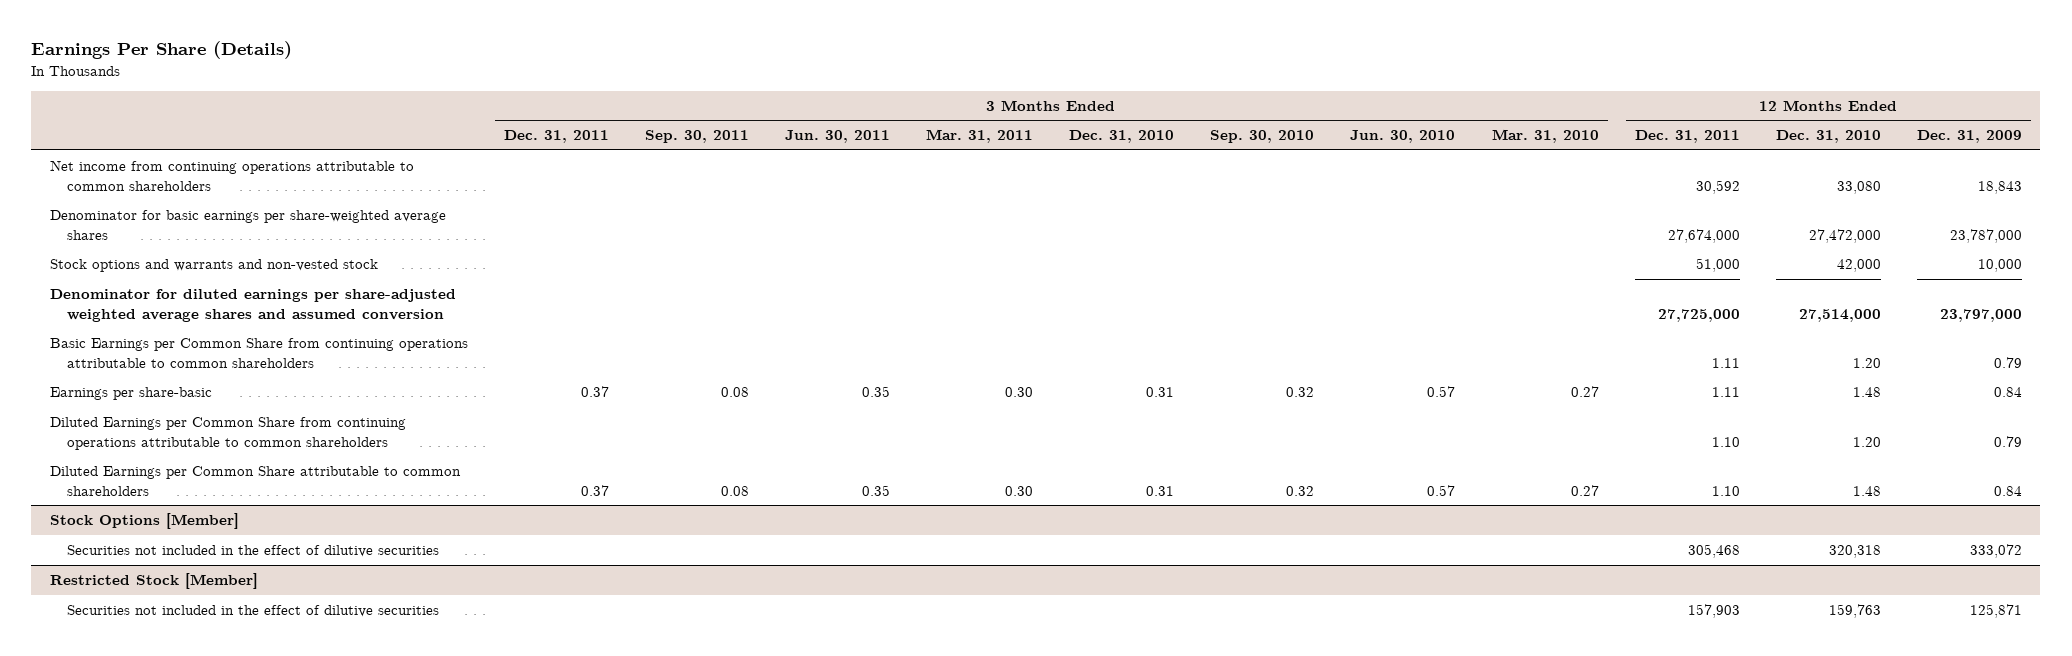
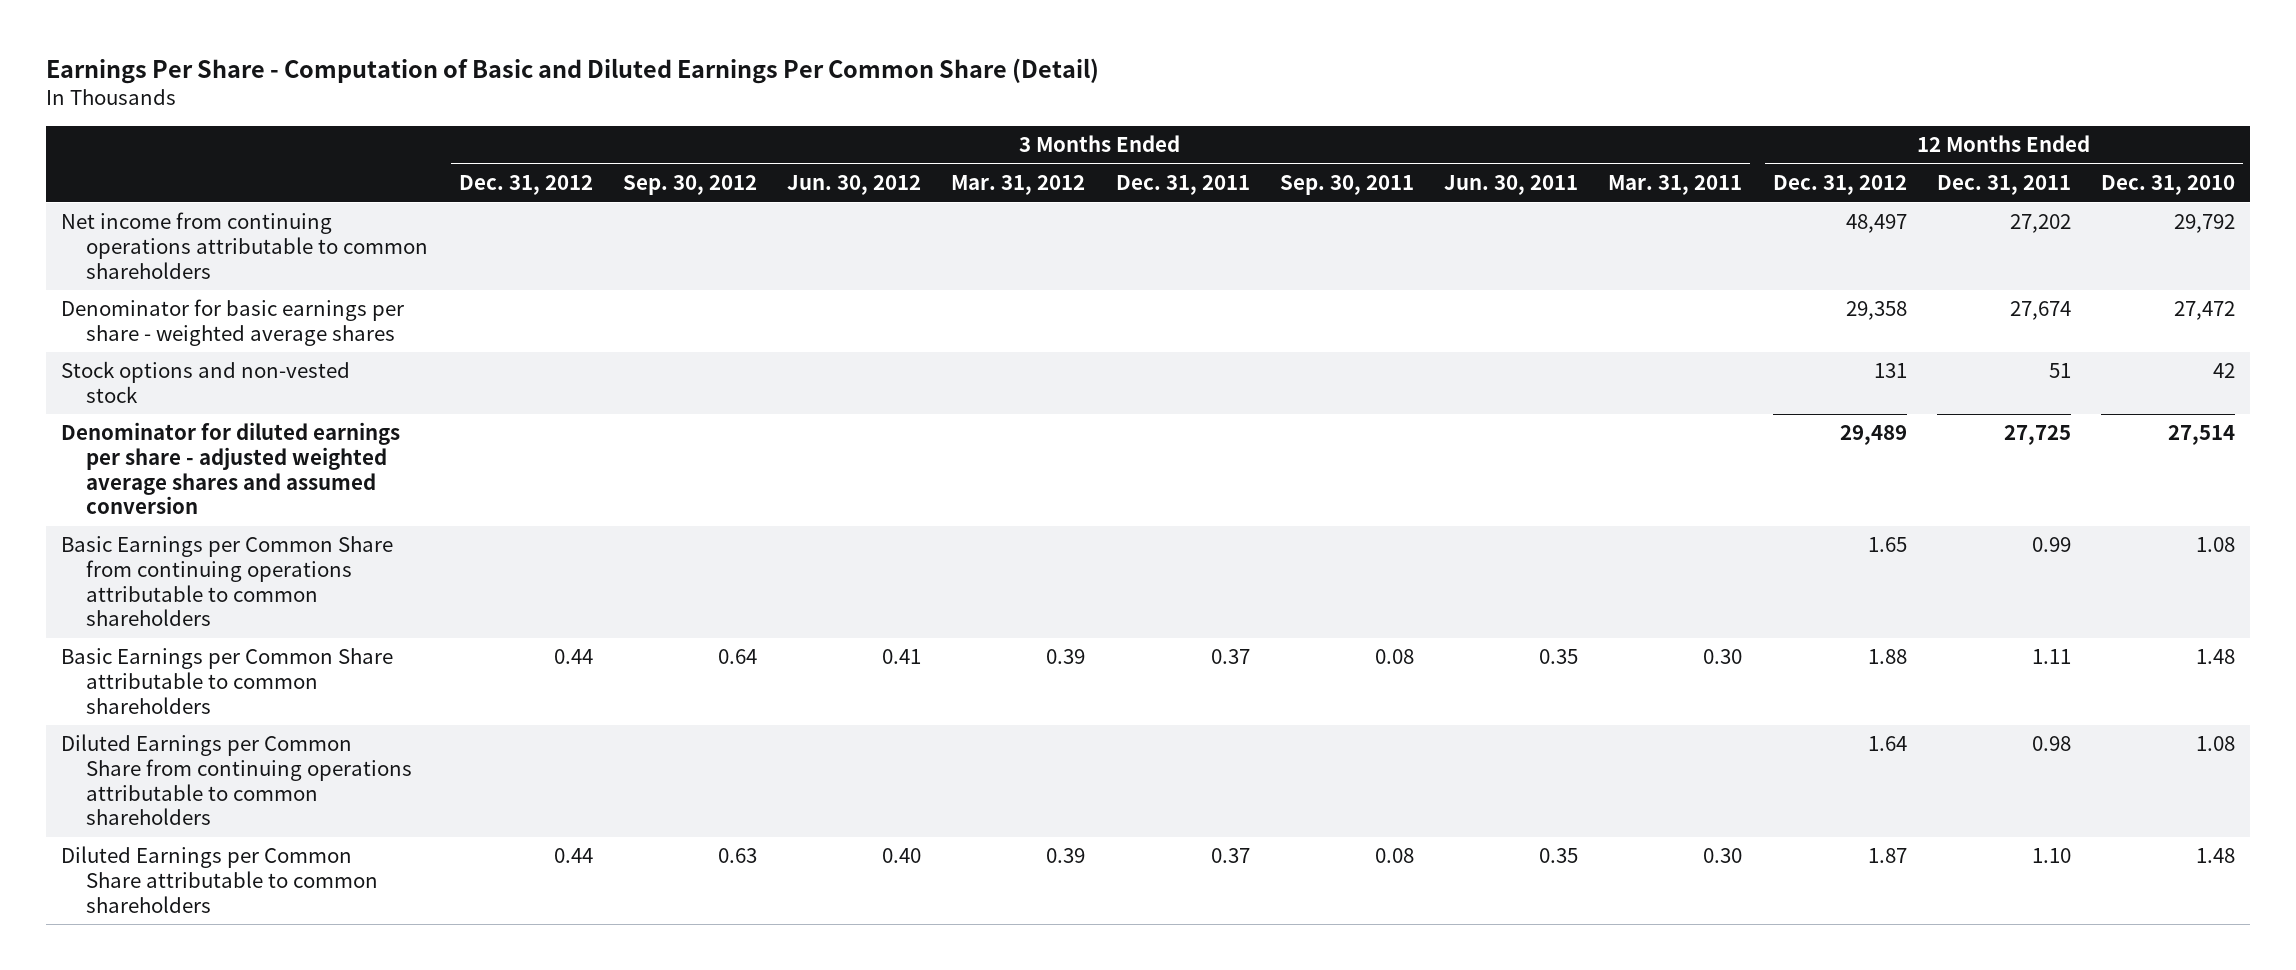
- Earnings Per Share (Details)
+ Earnings Per Share - Computation of Basic and Diluted Earnings Per Common Share (Detail)
- | 3 Months Ended Dec. 31, 2011 | 3 Months Ended Sep. 30, 2011 | 3 Months Ended Jun. 30, 2011 | 3 Months Ended Mar. 31, 2011 | 3 Months Ended Dec. 31, 2010 | 3 Months Ended Sep. 30, 2010 | 3 Months Ended Jun. 30, 2010 | 3 Months Ended Mar. 31, 2010 | 12 Months Ended Dec. 31, 2011 | 12 Months Ended Dec. 31, 2010 | 12 Months Ended Dec. 31, 2009
+ | 3 Months Ended Dec. 31, 2012 | 3 Months Ended Sep. 30, 2012 | 3 Months Ended Jun. 30, 2012 | 3 Months Ended Mar. 31, 2012 | 3 Months Ended Dec. 31, 2011 | 3 Months Ended Sep. 30, 2011 | 3 Months Ended Jun. 30, 2011 | 3 Months Ended Mar. 31, 2011 | 12 Months Ended Dec. 31, 2012 | 12 Months Ended Dec. 31, 2011 | 12 Months Ended Dec. 31, 2010
- Net income from continuing operations attributable to common shareholders | | | | | | | | | 30,592 | 33,080 | 18,843
- Denominator for basic earnings per share-weighted average shares | | | | | | | | | 27,674,000 | 27,472,000 | 23,787,000
- Stock options and warrants and non-vested stock | | | | | | | | | 51,000 | 42,000 | 10,000
- Denominator for diluted earnings per share-adjusted weighted average shares and assumed conversion | | | | | | | | | 27,725,000 | 27,514,000 | 23,797,000
- Basic Earnings per Common Share from continuing operations attributable to common shareholders | | | | | | | | | 1.11 | 1.20 | 0.79
- Earnings per share-basic | 0.37 | 0.08 | 0.35 | 0.30 | 0.31 | 0.32 | 0.57 | 0.27 | 1.11 | 1.48 | 0.84
- Diluted Earnings per Common Share from continuing operations attributable to common shareholders | | | | | | | | | 1.10 | 1.20 | 0.79
+ Net income from continuing operations attributable to common shareholders | | | | | | | | | 48,497 | 27,202 | 29,792
+ Denominator for basic earnings per share - weighted average shares | | | | | | | | | 29,358 | 27,674 | 27,472
+ Stock options and non-vested stock | | | | | | | | | 131 | 51 | 42
+ Denominator for diluted earnings per share - adjusted weighted average shares and assumed conversion | | | | | | | | | 29,489 | 27,725 | 27,514
+ Basic Earnings per Common Share from continuing operations attributable to common shareholders | | | | | | | | | 1.65 | 0.99 | 1.08
+ Basic Earnings per Common Share attributable to common shareholders | 0.44 | 0.64 | 0.41 | 0.39 | 0.37 | 0.08 | 0.35 | 0.30 | 1.88 | 1.11 | 1.48
+ Diluted Earnings per Common Share from continuing operations attributable to common shareholders | | | | | | | | | 1.64 | 0.98 | 1.08
- Stock Options [Member]
- Securities not included in the effect of dilutive securities | | | | | | | | | 305,468 | 320,318 | 333,072
- Restricted Stock [Member]
- Securities not included in the effect of dilutive securities | | | | | | | | | 157,903 | 159,763 | 125,871

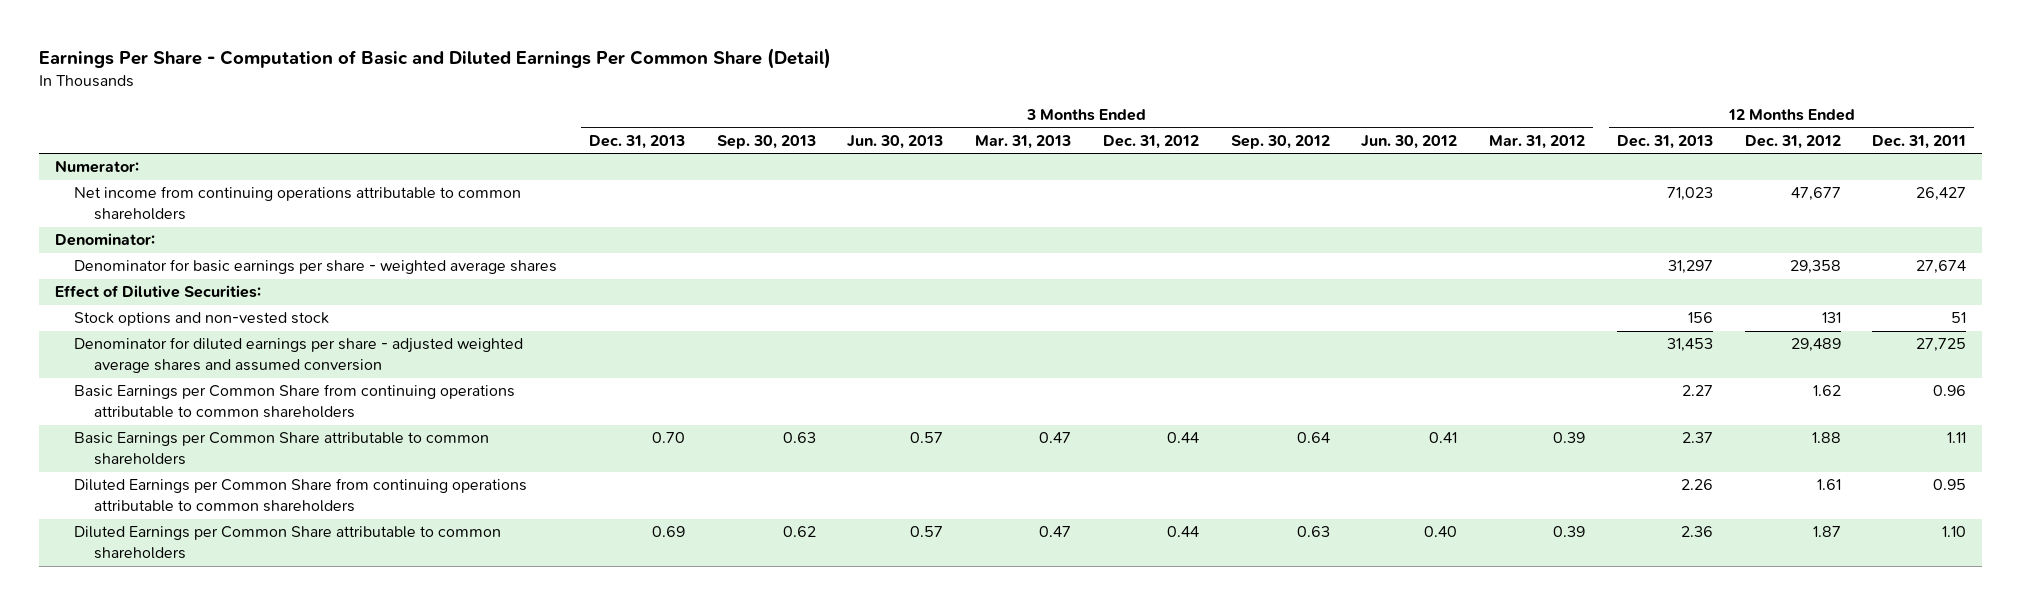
- | 3 Months Ended Dec. 31, 2012 | 3 Months Ended Sep. 30, 2012 | 3 Months Ended Jun. 30, 2012 | 3 Months Ended Mar. 31, 2012 | 3 Months Ended Dec. 31, 2011 | 3 Months Ended Sep. 30, 2011 | 3 Months Ended Jun. 30, 2011 | 3 Months Ended Mar. 31, 2011 | 12 Months Ended Dec. 31, 2012 | 12 Months Ended Dec. 31, 2011 | 12 Months Ended Dec. 31, 2010
+ | 3 Months Ended Dec. 31, 2013 | 3 Months Ended Sep. 30, 2013 | 3 Months Ended Jun. 30, 2013 | 3 Months Ended Mar. 31, 2013 | 3 Months Ended Dec. 31, 2012 | 3 Months Ended Sep. 30, 2012 | 3 Months Ended Jun. 30, 2012 | 3 Months Ended Mar. 31, 2012 | 12 Months Ended Dec. 31, 2013 | 12 Months Ended Dec. 31, 2012 | 12 Months Ended Dec. 31, 2011
- Net income from continuing operations attributable to common shareholders | | | | | | | | | 48,497 | 27,202 | 29,792
+ Numerator:
+ Net income from continuing operations attributable to common shareholders | | | | | | | | | 71,023 | 47,677 | 26,427
+ Denominator:
+ Effect of Dilutive Securities:
- Basic Earnings per Common Share from continuing operations attributable to common shareholders | | | | | | | | | 1.65 | 0.99 | 1.08
+ Basic Earnings per Common Share from continuing operations attributable to common shareholders | | | | | | | | | 2.27 | 1.62 | 0.96
- Diluted Earnings per Common Share from continuing operations attributable to common shareholders | | | | | | | | | 1.64 | 0.98 | 1.08
+ Diluted Earnings per Common Share from continuing operations attributable to common shareholders | | | | | | | | | 2.26 | 1.61 | 0.95

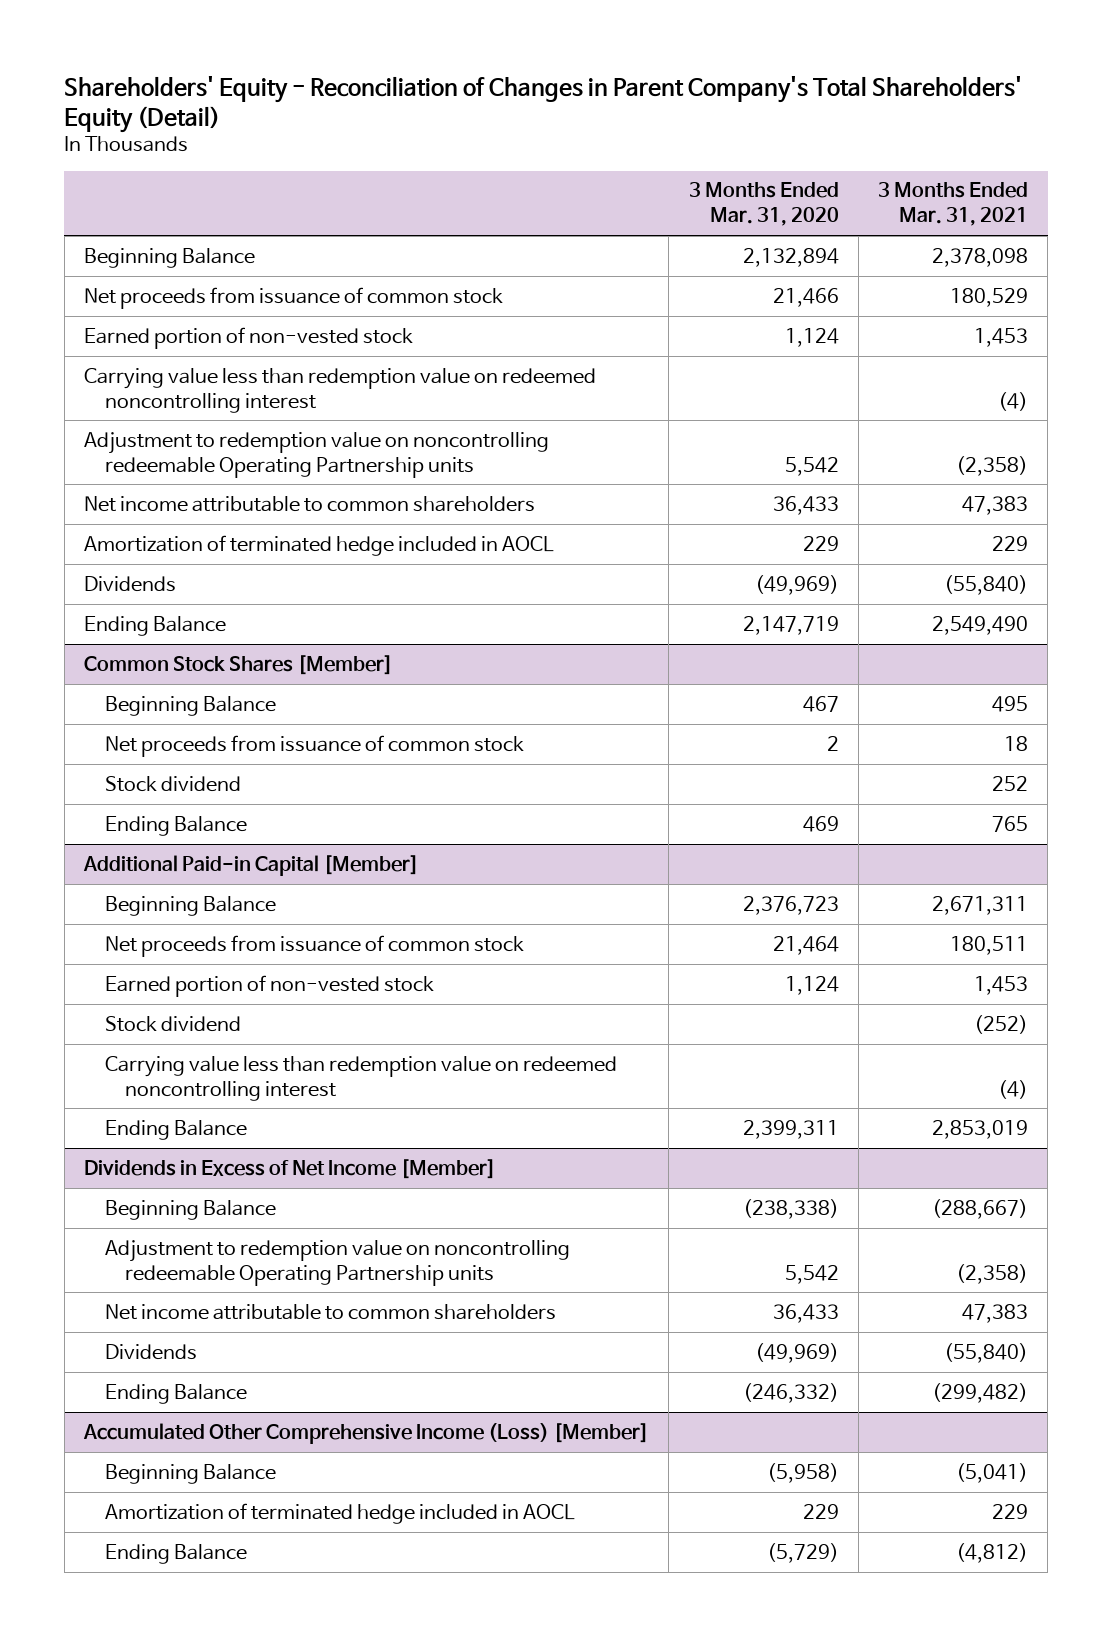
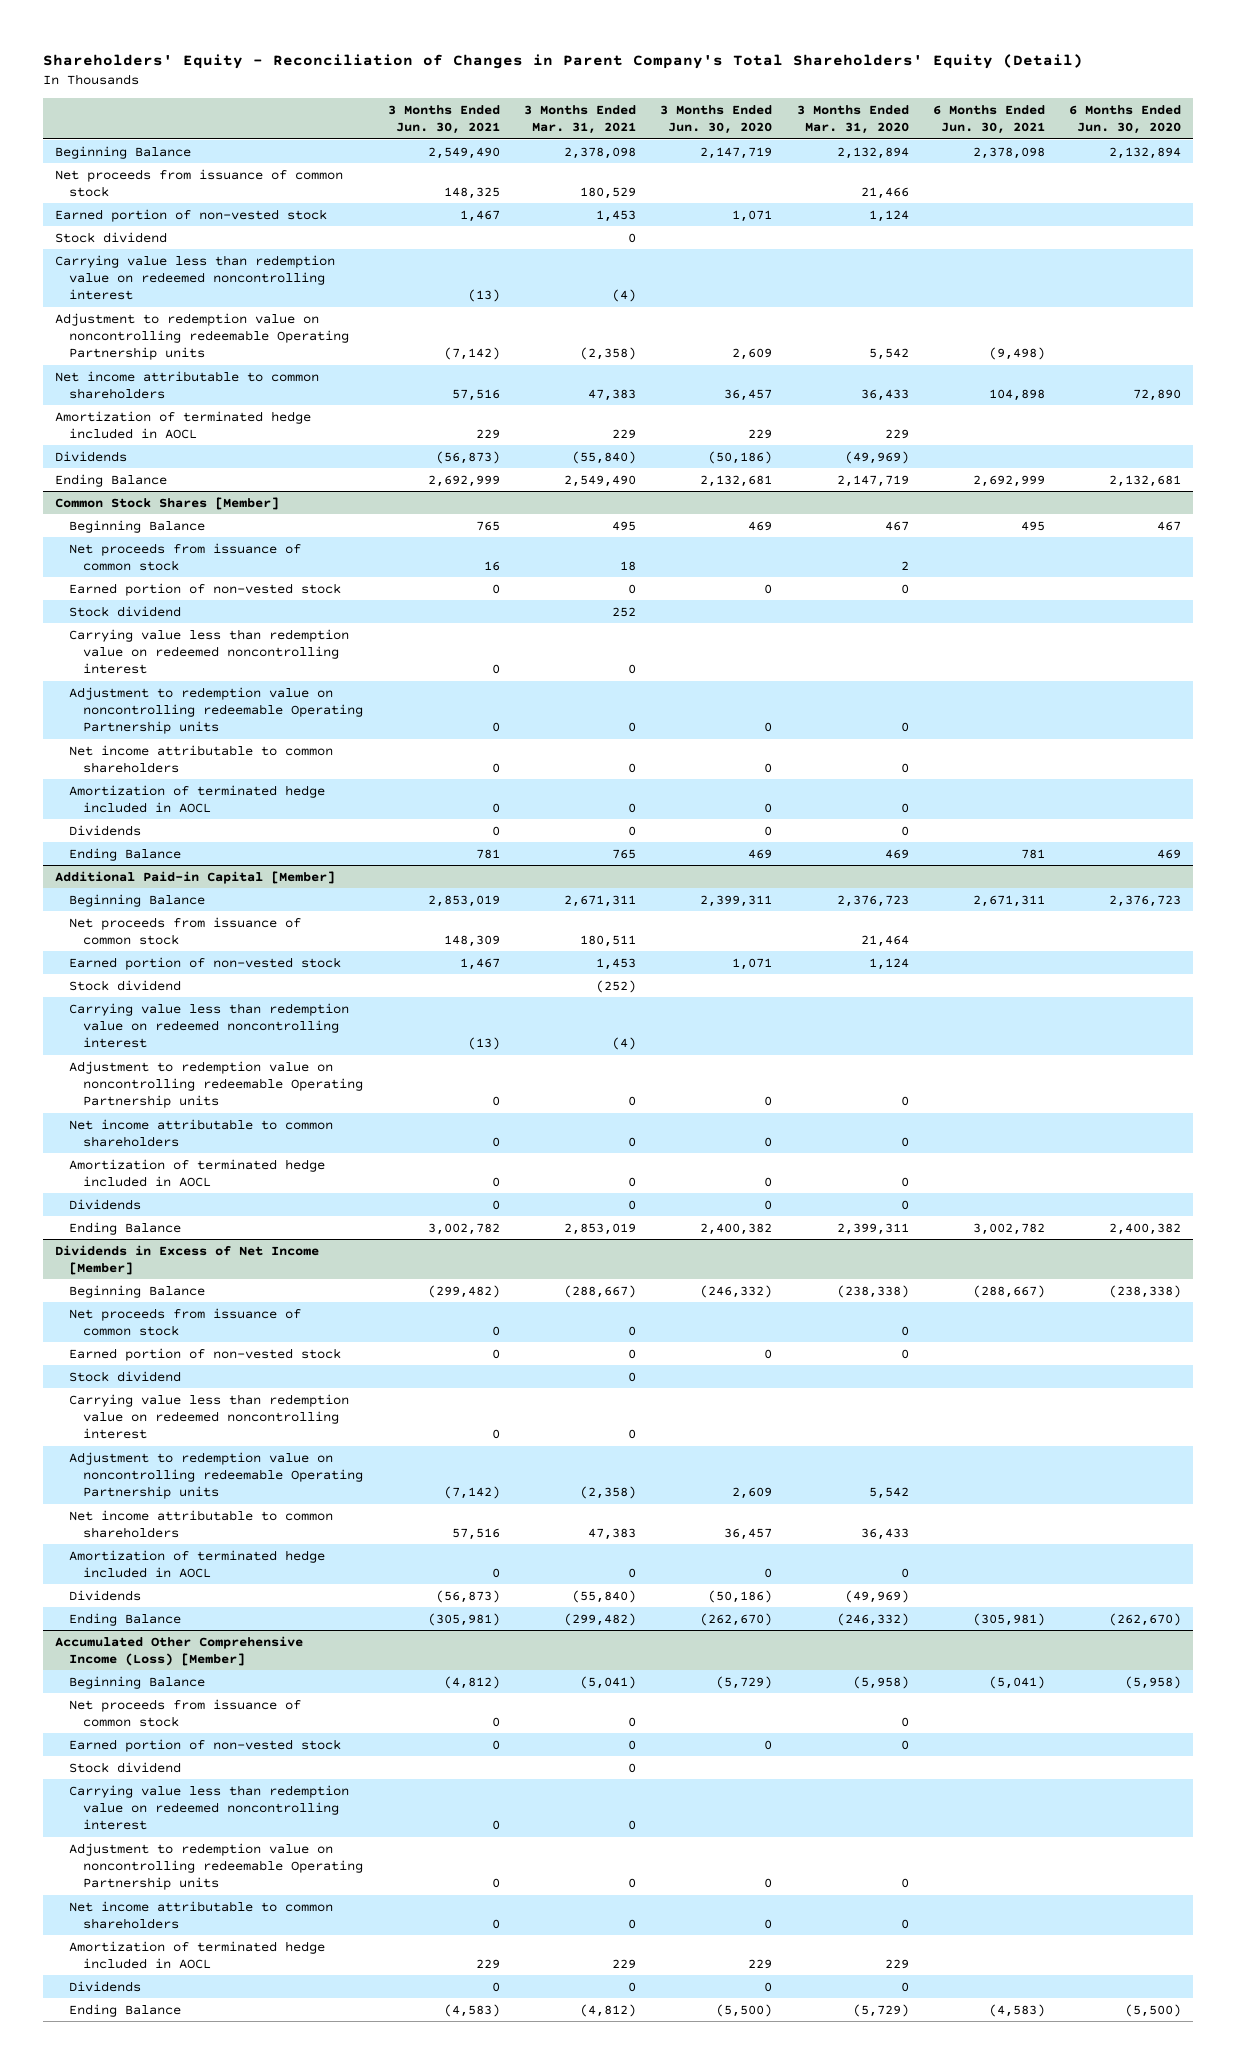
- | 3 Months Ended Mar. 31, 2020 | 3 Months Ended Mar. 31, 2021
+ | 3 Months Ended Jun. 30, 2021 | 3 Months Ended Mar. 31, 2021 | 3 Months Ended Jun. 30, 2020 | 3 Months Ended Mar. 31, 2020 | 6 Months Ended Jun. 30, 2021 | 6 Months Ended Jun. 30, 2020
+ Stock dividend | | 0 | | | |
@ Common Stock Shares [Member]
+ Earned portion of non-vested stock | 0 | 0 | 0 | 0 | |
+ Carrying value less than redemption value on redeemed noncontrolling interest | 0 | 0 | | | |
+ Adjustment to redemption value on noncontrolling redeemable Operating Partnership units | 0 | 0 | 0 | 0 | |
+ Net income attributable to common shareholders | 0 | 0 | 0 | 0 | |
+ Amortization of terminated hedge included in AOCL | 0 | 0 | 0 | 0 | |
+ Dividends | 0 | 0 | 0 | 0 | |
@ Additional Paid-in Capital [Member]
+ Adjustment to redemption value on noncontrolling redeemable Operating Partnership units | 0 | 0 | 0 | 0 | |
+ Net income attributable to common shareholders | 0 | 0 | 0 | 0 | |
+ Amortization of terminated hedge included in AOCL | 0 | 0 | 0 | 0 | |
+ Dividends | 0 | 0 | 0 | 0 | |
@ Dividends in Excess of Net Income [Member]
+ Net proceeds from issuance of common stock | 0 | 0 | | 0 | |
+ Earned portion of non-vested stock | 0 | 0 | 0 | 0 | |
+ Stock dividend | | 0 | | | |
+ Carrying value less than redemption value on redeemed noncontrolling interest | 0 | 0 | | | |
+ Amortization of terminated hedge included in AOCL | 0 | 0 | 0 | 0 | |
@ Accumulated Other Comprehensive Income (Loss) [Member]
+ Net proceeds from issuance of common stock | 0 | 0 | | 0 | |
+ Earned portion of non-vested stock | 0 | 0 | 0 | 0 | |
+ Stock dividend | | 0 | | | |
+ Carrying value less than redemption value on redeemed noncontrolling interest | 0 | 0 | | | |
+ Adjustment to redemption value on noncontrolling redeemable Operating Partnership units | 0 | 0 | 0 | 0 | |
+ Net income attributable to common shareholders | 0 | 0 | 0 | 0 | |
+ Dividends | 0 | 0 | 0 | 0 | |

